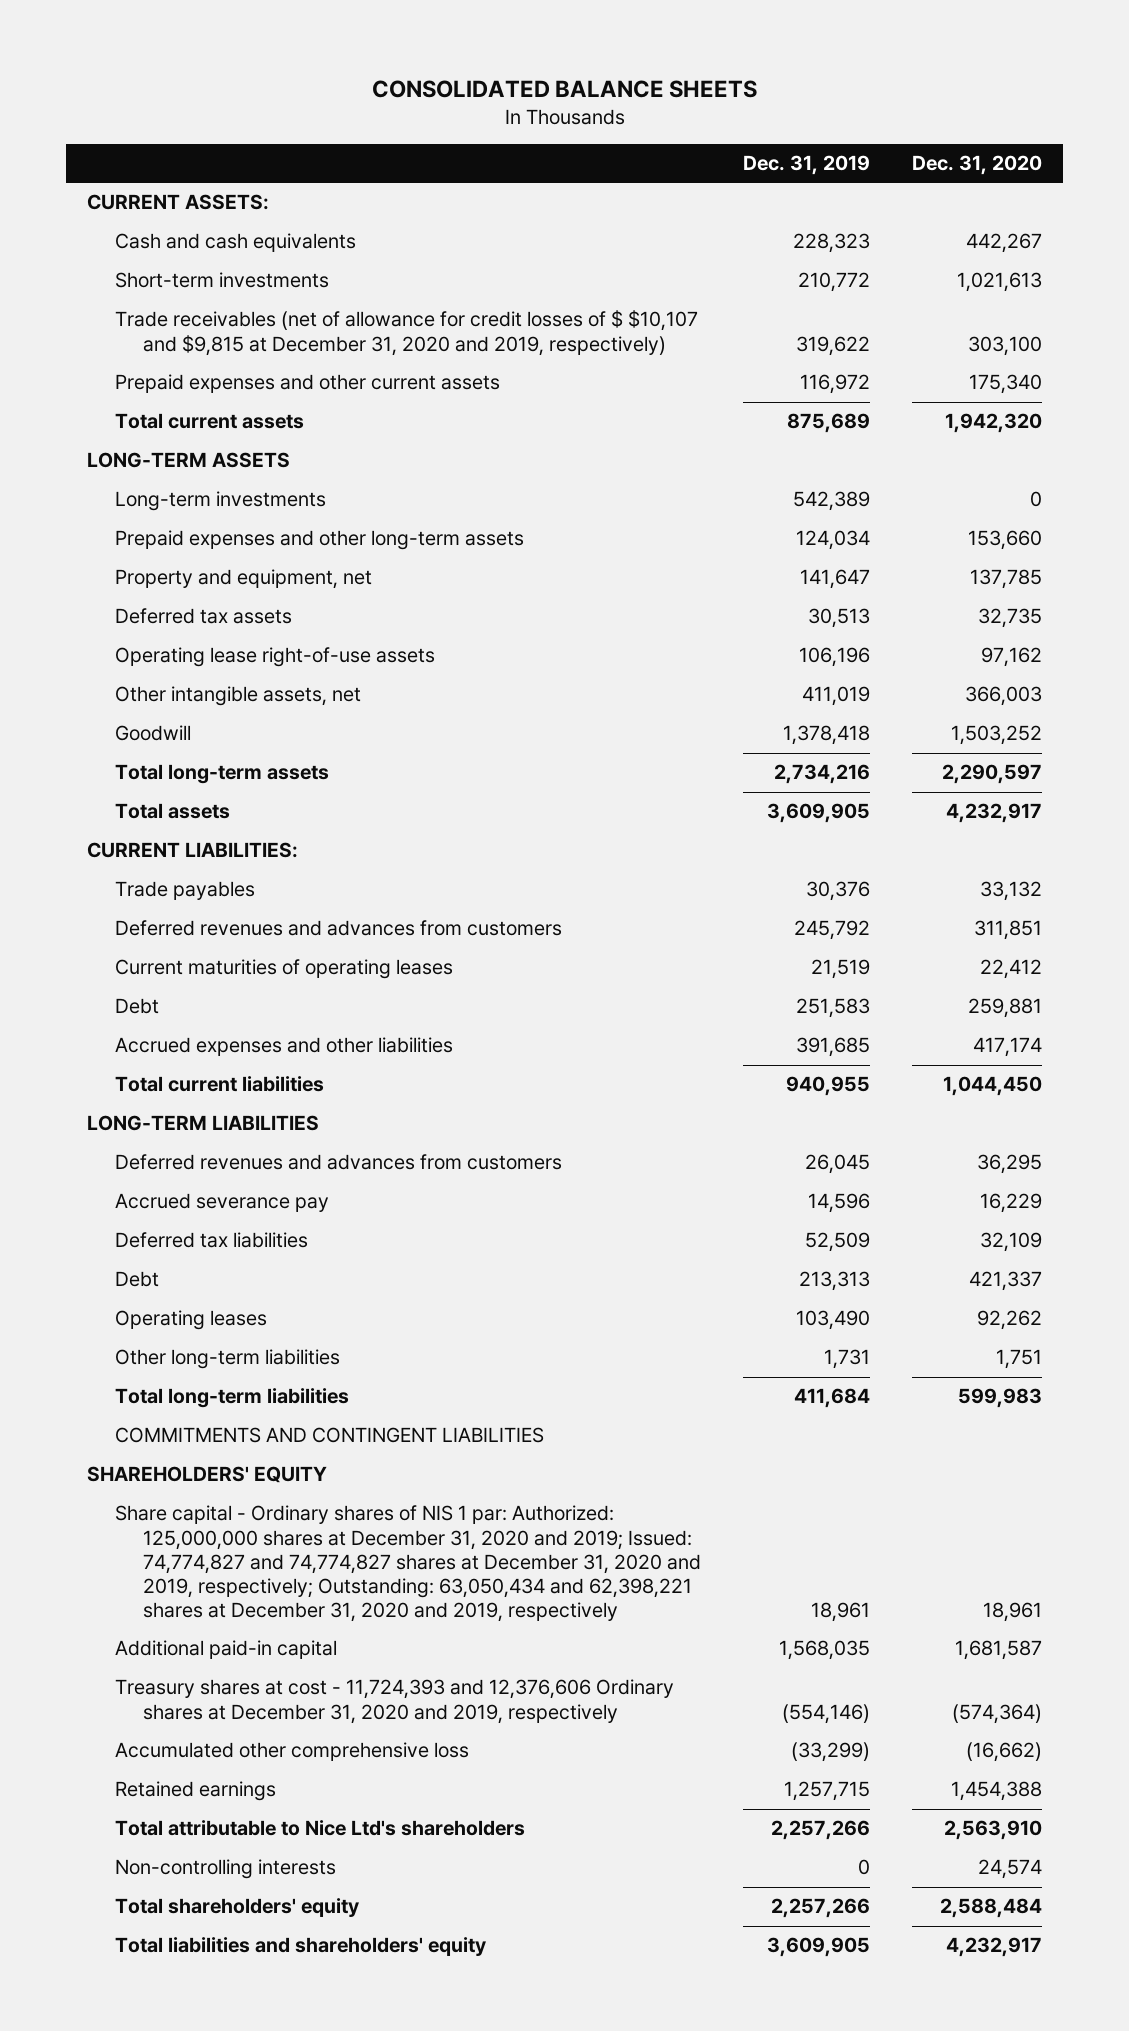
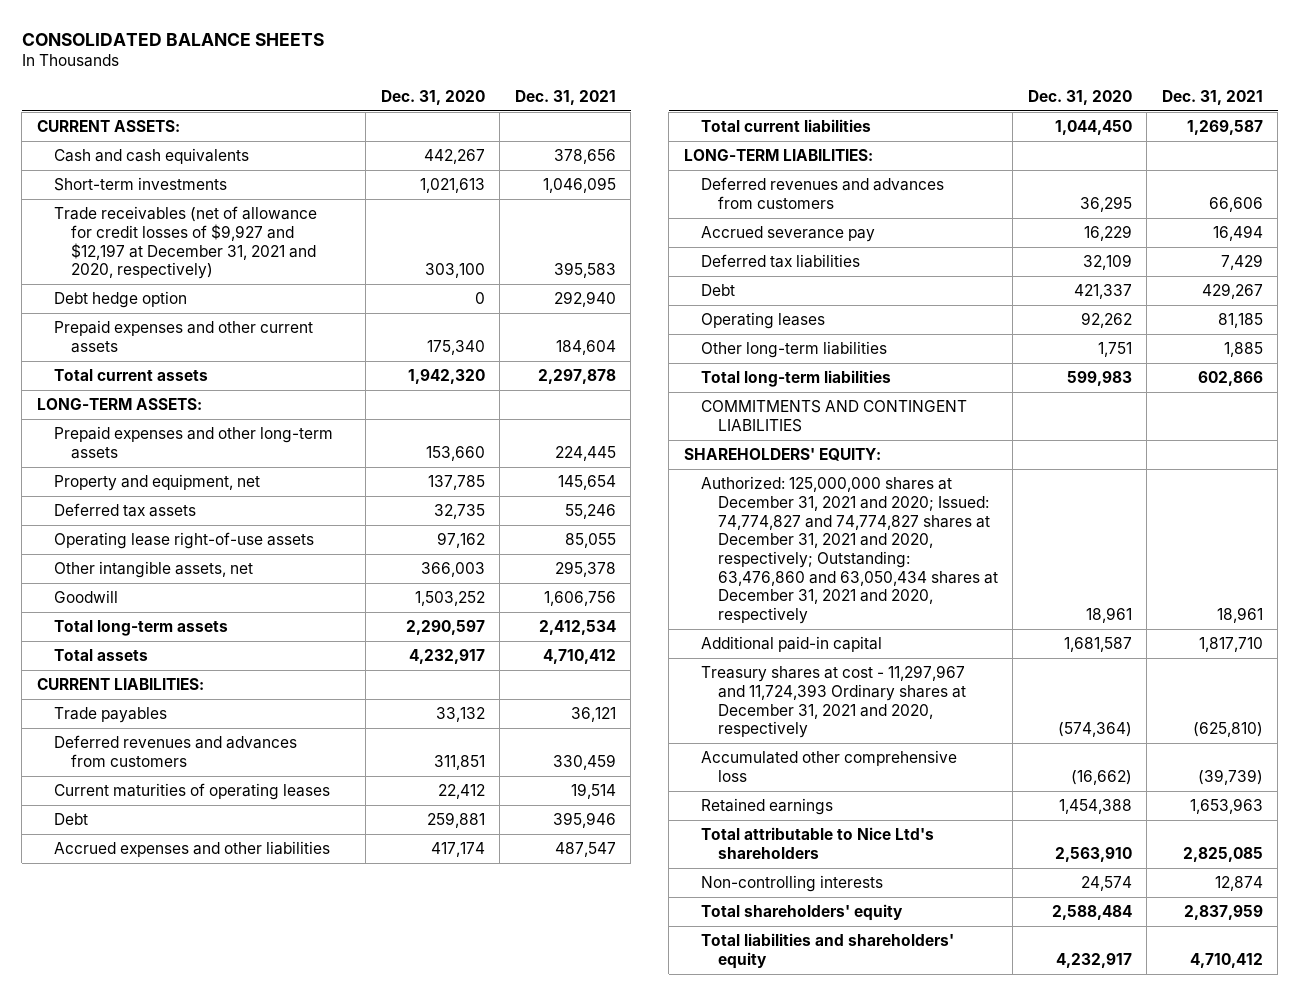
- | Dec. 31, 2019 | Dec. 31, 2020
+ | Dec. 31, 2020 | Dec. 31, 2021
- Trade receivables (net of allowance for credit losses of $ $10,107 and $9,815 at December 31, 2020 and 2019, respectively) | 319,622 | 303,100
+ Trade receivables (net of allowance for credit losses of $9,927 and $12,197 at December 31, 2021 and 2020, respectively) | 303,100 | 395,583
+ Debt hedge option | 0 | 292,940
- LONG-TERM ASSETS
- Long-term investments | 542,389 | 0
+ LONG-TERM ASSETS:
- LONG-TERM LIABILITIES
+ LONG-TERM LIABILITIES:
- SHAREHOLDERS' EQUITY
- Share capital - Ordinary shares of NIS 1 par: Authorized: 125,000,000 shares at December 31, 2020 and 2019; Issued: 74,774,827 and 74,774,827 shares at December 31, 2020 and 2019, respectively; Outstanding: 63,050,434 and 62,398,221 shares at December 31, 2020 and 2019, respectively | 18,961 | 18,961
+ SHAREHOLDERS' EQUITY:
+ Authorized: 125,000,000 shares at December 31, 2021 and 2020; Issued: 74,774,827 and 74,774,827 shares at December 31, 2021 and 2020, respectively; Outstanding: 63,476,860 and 63,050,434 shares at December 31, 2021 and 2020, respectively | 18,961 | 18,961
- Treasury shares at cost - 11,724,393 and 12,376,606 Ordinary shares at December 31, 2020 and 2019, respectively | (554,146) | (574,364)
+ Treasury shares at cost - 11,297,967 and 11,724,393 Ordinary shares at December 31, 2021 and 2020, respectively | (574,364) | (625,810)

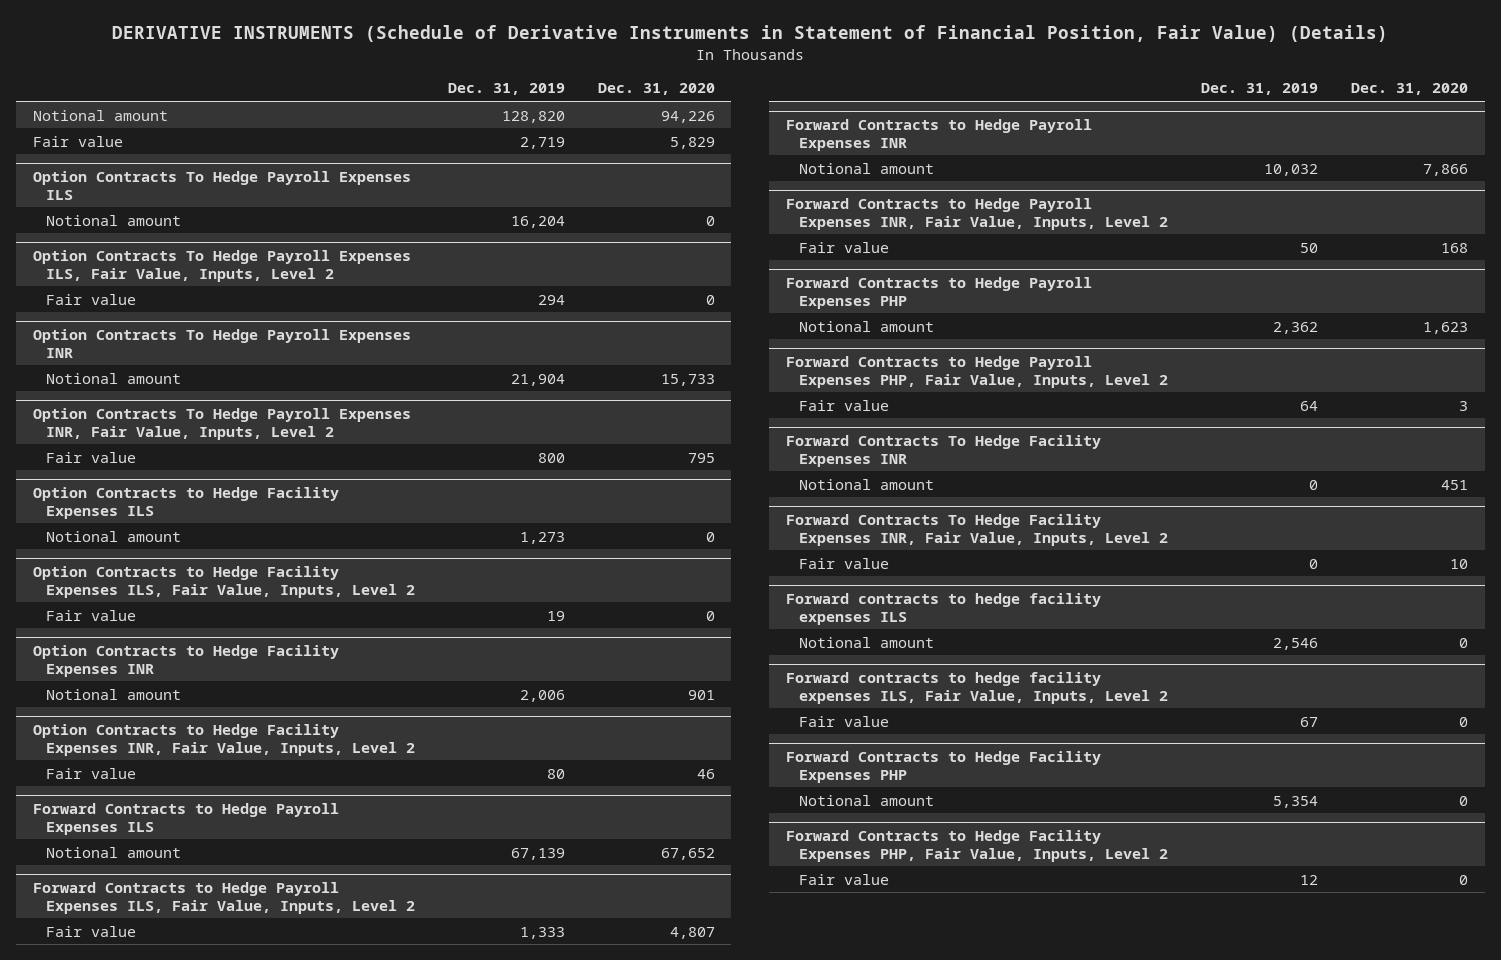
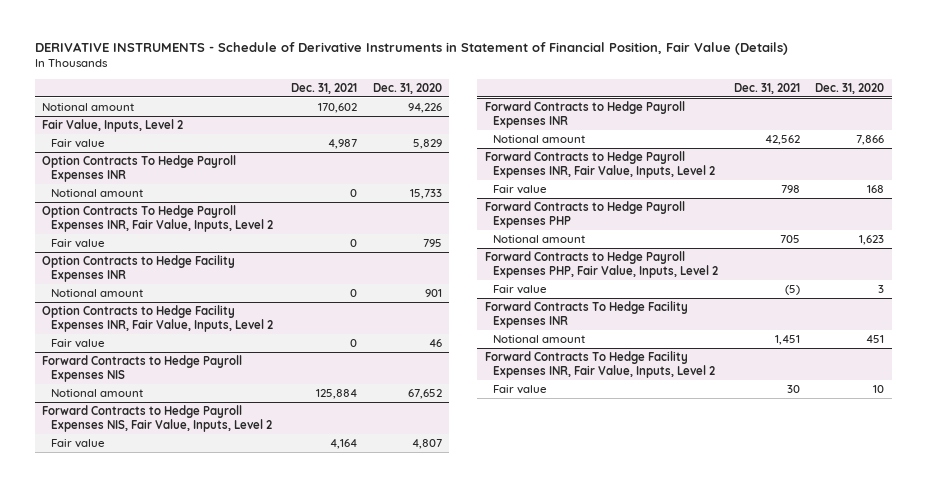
- DERIVATIVE INSTRUMENTS (Schedule of Derivative Instruments in Statement of Financial Position, Fair Value) (Details)
+ DERIVATIVE INSTRUMENTS - Schedule of Derivative Instruments in Statement of Financial Position, Fair Value (Details)
- | Dec. 31, 2019 | Dec. 31, 2020
+ | Dec. 31, 2021 | Dec. 31, 2020
+ Fair Value, Inputs, Level 2
- Option Contracts To Hedge Payroll Expenses ILS
- Notional amount | 16,204 | 0
- Option Contracts To Hedge Payroll Expenses ILS, Fair Value, Inputs, Level 2
- Fair value | 294 | 0
- Option Contracts to Hedge Facility Expenses ILS
- Notional amount | 1,273 | 0
- Option Contracts to Hedge Facility Expenses ILS, Fair Value, Inputs, Level 2
- Fair value | 19 | 0
- Forward Contracts to Hedge Payroll Expenses ILS
+ Forward Contracts to Hedge Payroll Expenses NIS
- Forward Contracts to Hedge Payroll Expenses ILS, Fair Value, Inputs, Level 2
+ Forward Contracts to Hedge Payroll Expenses NIS, Fair Value, Inputs, Level 2
- Forward contracts to hedge facility expenses ILS
- Notional amount | 2,546 | 0
- Forward contracts to hedge facility expenses ILS, Fair Value, Inputs, Level 2
- Fair value | 67 | 0
- Forward Contracts to Hedge Facility Expenses PHP
- Notional amount | 5,354 | 0
- Forward Contracts to Hedge Facility Expenses PHP, Fair Value, Inputs, Level 2
- Fair value | 12 | 0

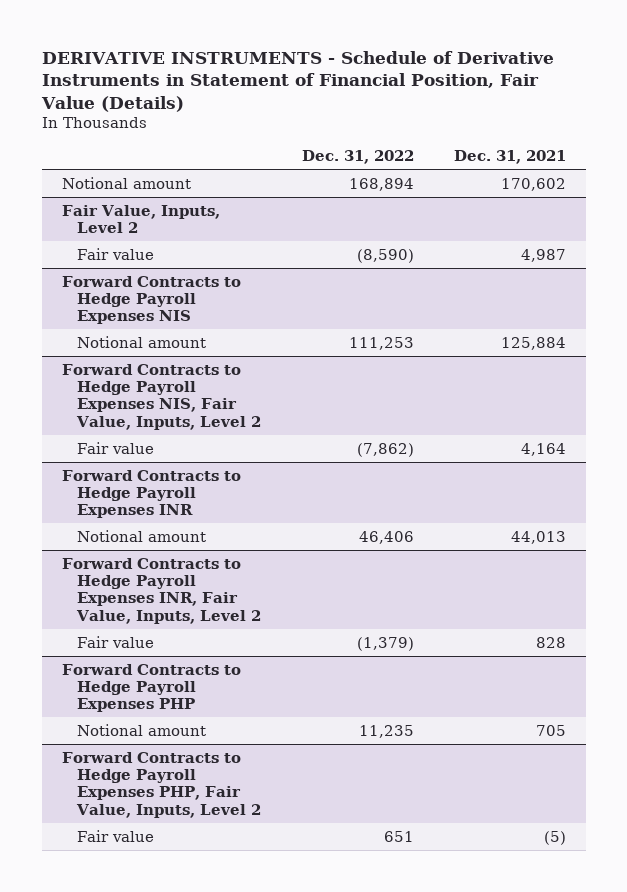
- | Dec. 31, 2021 | Dec. 31, 2020
+ | Dec. 31, 2022 | Dec. 31, 2021
- Option Contracts To Hedge Payroll Expenses INR
- Notional amount | 0 | 15,733
- Option Contracts To Hedge Payroll Expenses INR, Fair Value, Inputs, Level 2
- Fair value | 0 | 795
- Option Contracts to Hedge Facility Expenses INR
- Notional amount | 0 | 901
- Option Contracts to Hedge Facility Expenses INR, Fair Value, Inputs, Level 2
- Fair value | 0 | 46
@ Forward Contracts to Hedge Payroll Expenses INR
- Notional amount | 42,562 | 7,866
+ Notional amount | 46,406 | 44,013
@ Forward Contracts to Hedge Payroll Expenses INR, Fair Value, Inputs, Level 2
- Fair value | 798 | 168
+ Fair value | (1,379) | 828
- Forward Contracts To Hedge Facility Expenses INR
- Notional amount | 1,451 | 451
- Forward Contracts To Hedge Facility Expenses INR, Fair Value, Inputs, Level 2
- Fair value | 30 | 10

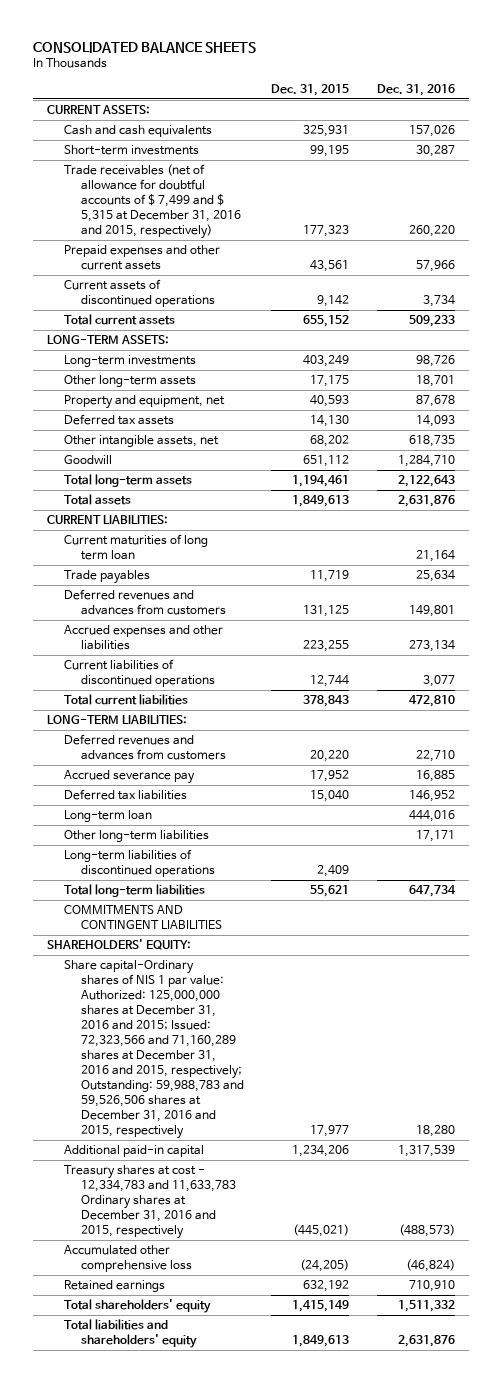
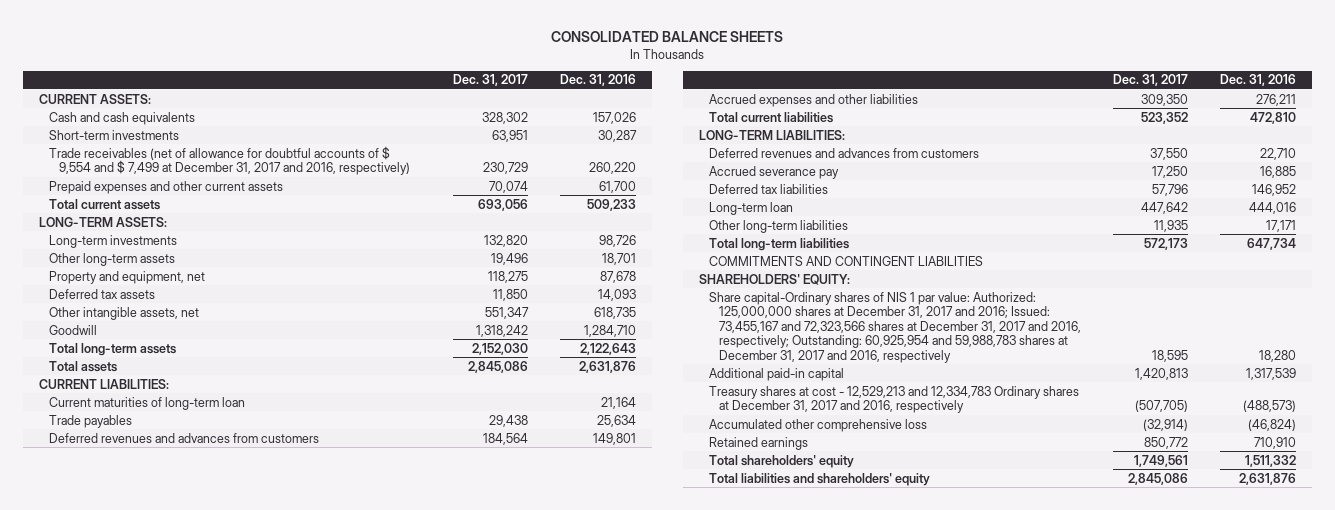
- | Dec. 31, 2015 | Dec. 31, 2016
+ | Dec. 31, 2017 | Dec. 31, 2016
- Trade receivables (net of allowance for doubtful accounts of $ 7,499 and $ 5,315 at December 31, 2016 and 2015, respectively) | 177,323 | 260,220
- Prepaid expenses and other current assets | 43,561 | 57,966
- Current assets of discontinued operations | 9,142 | 3,734
+ Trade receivables (net of allowance for doubtful accounts of $ 9,554 and $ 7,499 at December 31, 2017 and 2016, respectively) | 230,729 | 260,220
+ Prepaid expenses and other current assets | 70,074 | 61,700
- Current maturities of long term loan | | 21,164
+ Current maturities of long-term loan | | 21,164
- Accrued expenses and other liabilities | 223,255 | 273,134
- Current liabilities of discontinued operations | 12,744 | 3,077
+ Accrued expenses and other liabilities | 309,350 | 276,211
- Long-term liabilities of discontinued operations | 2,409 |
- Share capital-Ordinary shares of NIS 1 par value: Authorized: 125,000,000 shares at December 31, 2016 and 2015; Issued: 72,323,566 and 71,160,289 shares at December 31, 2016 and 2015, respectively; Outstanding: 59,988,783 and 59,526,506 shares at December 31, 2016 and 2015, respectively | 17,977 | 18,280
+ Share capital-Ordinary shares of NIS 1 par value: Authorized: 125,000,000 shares at December 31, 2017 and 2016; Issued: 73,455,167 and 72,323,566 shares at December 31, 2017 and 2016, respectively; Outstanding: 60,925,954 and 59,988,783 shares at December 31, 2017 and 2016, respectively | 18,595 | 18,280
- Treasury shares at cost - 12,334,783 and 11,633,783 Ordinary shares at December 31, 2016 and 2015, respectively | (445,021) | (488,573)
+ Treasury shares at cost - 12,529,213 and 12,334,783 Ordinary shares at December 31, 2017 and 2016, respectively | (507,705) | (488,573)

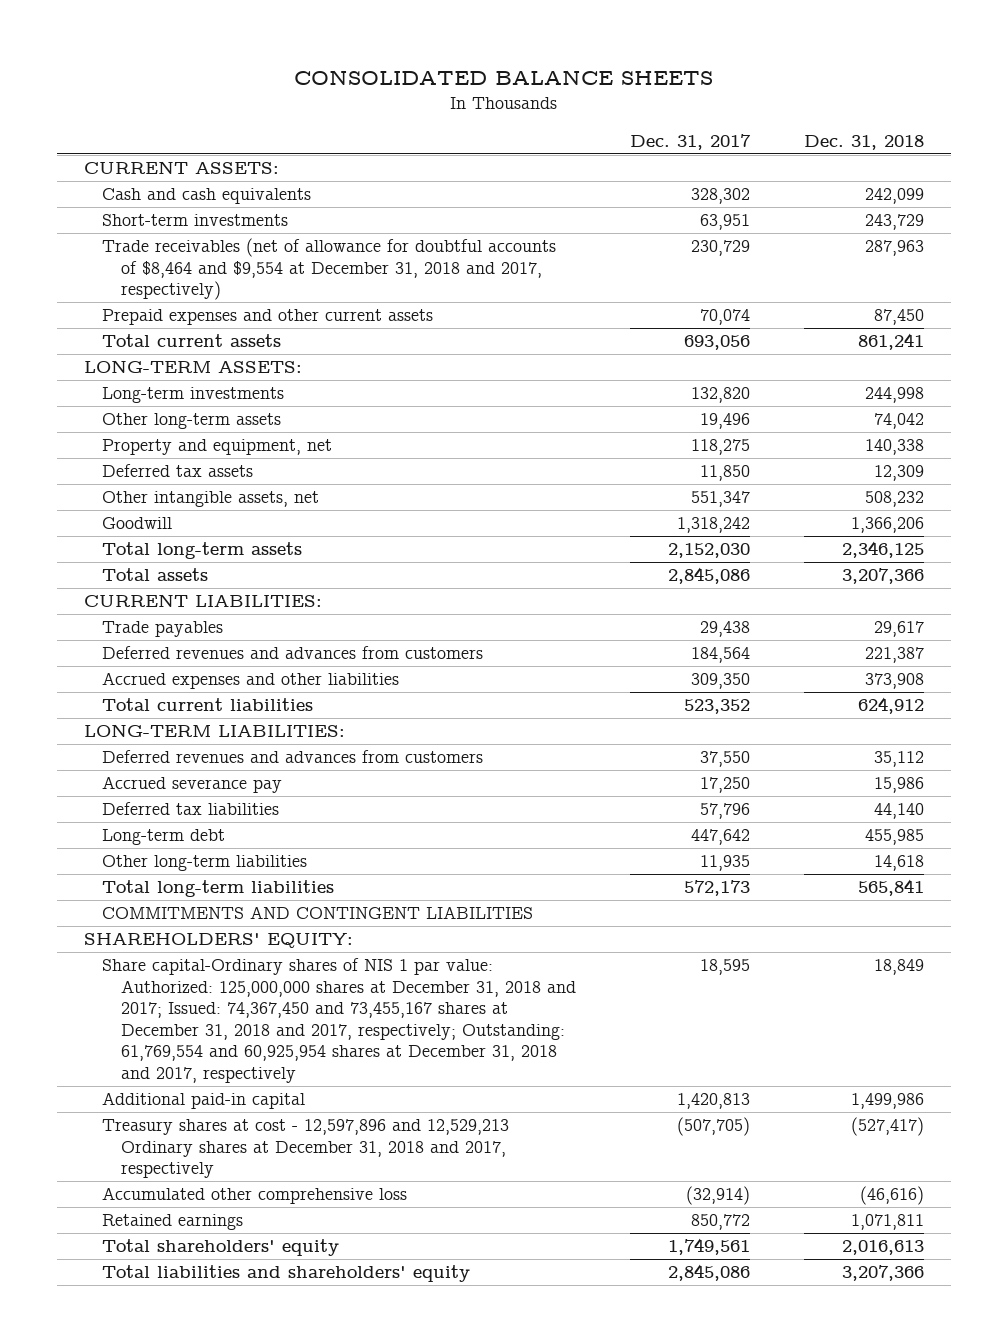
- | Dec. 31, 2017 | Dec. 31, 2016
+ | Dec. 31, 2017 | Dec. 31, 2018
- Trade receivables (net of allowance for doubtful accounts of $ 9,554 and $ 7,499 at December 31, 2017 and 2016, respectively) | 230,729 | 260,220
+ Trade receivables (net of allowance for doubtful accounts of $8,464 and $9,554 at December 31, 2018 and 2017, respectively) | 230,729 | 287,963
- Current maturities of long-term loan | | 21,164
- Long-term loan | 447,642 | 444,016
+ Long-term debt | 447,642 | 455,985
- Share capital-Ordinary shares of NIS 1 par value: Authorized: 125,000,000 shares at December 31, 2017 and 2016; Issued: 73,455,167 and 72,323,566 shares at December 31, 2017 and 2016, respectively; Outstanding: 60,925,954 and 59,988,783 shares at December 31, 2017 and 2016, respectively | 18,595 | 18,280
+ Share capital-Ordinary shares of NIS 1 par value: Authorized: 125,000,000 shares at December 31, 2018 and 2017; Issued: 74,367,450 and 73,455,167 shares at December 31, 2018 and 2017, respectively; Outstanding: 61,769,554 and 60,925,954 shares at December 31, 2018 and 2017, respectively | 18,595 | 18,849
- Treasury shares at cost - 12,529,213 and 12,334,783 Ordinary shares at December 31, 2017 and 2016, respectively | (507,705) | (488,573)
+ Treasury shares at cost - 12,597,896 and 12,529,213 Ordinary shares at December 31, 2018 and 2017, respectively | (507,705) | (527,417)

